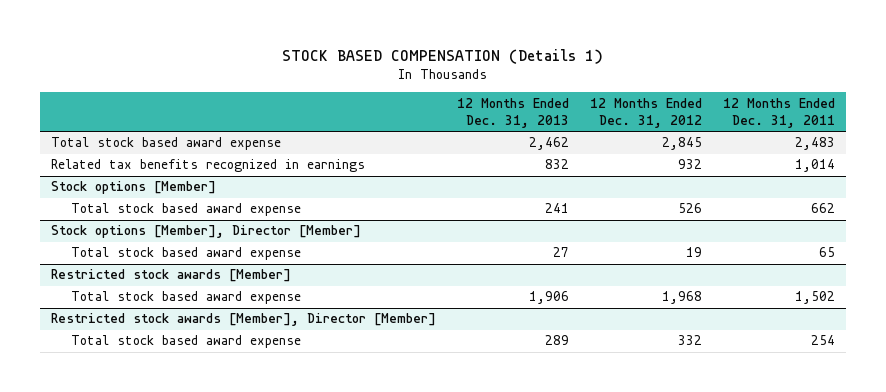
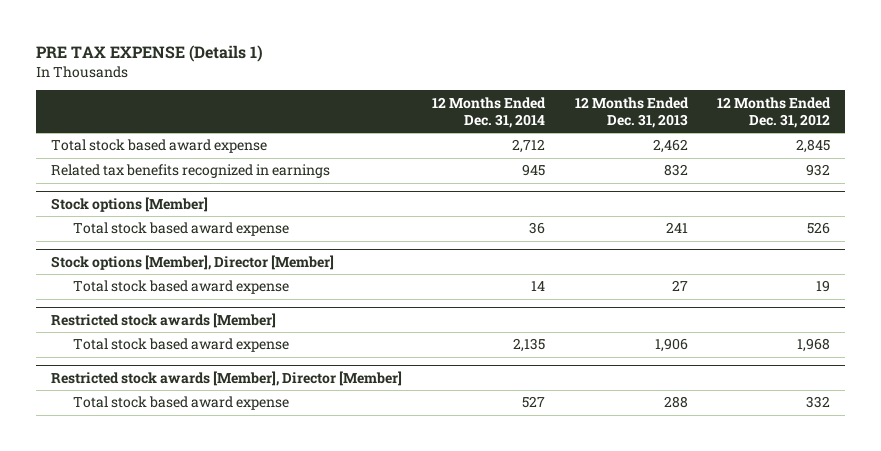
- STOCK BASED COMPENSATION (Details 1)
+ PRE TAX EXPENSE (Details 1)
- | 12 Months Ended Dec. 31, 2013 | 12 Months Ended Dec. 31, 2012 | 12 Months Ended Dec. 31, 2011
+ | 12 Months Ended Dec. 31, 2014 | 12 Months Ended Dec. 31, 2013 | 12 Months Ended Dec. 31, 2012
@ Restricted stock awards [Member], Director [Member]
- Total stock based award expense | 289 | 332 | 254
+ Total stock based award expense | 527 | 288 | 332

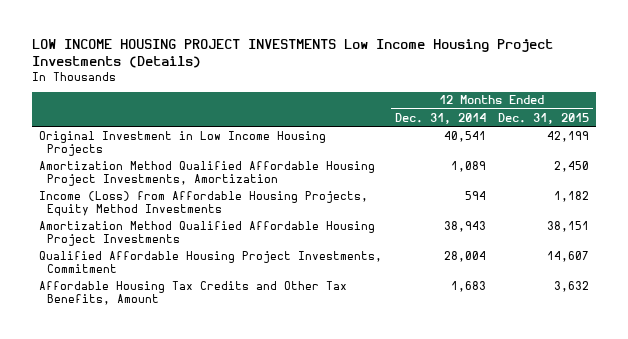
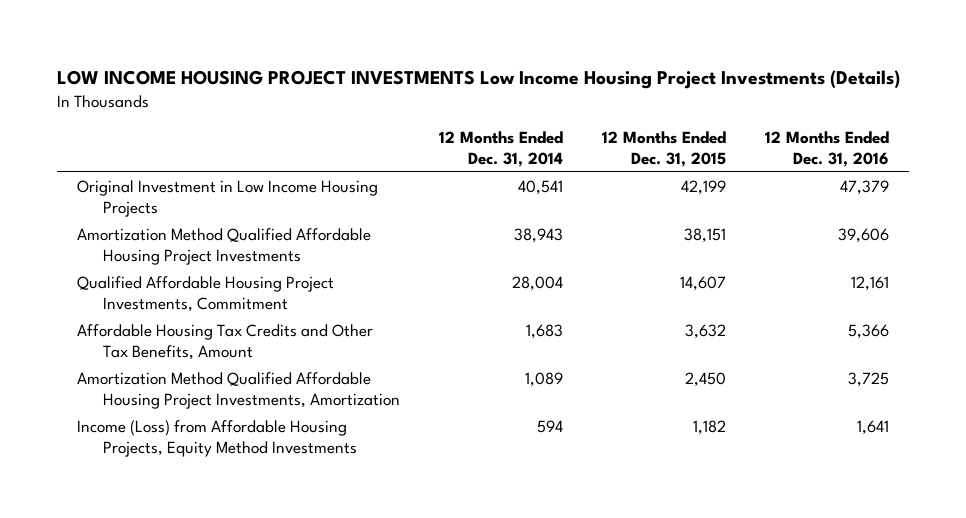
- | 12 Months Ended Dec. 31, 2014 | 12 Months Ended Dec. 31, 2015
+ | 12 Months Ended Dec. 31, 2014 | 12 Months Ended Dec. 31, 2015 | 12 Months Ended Dec. 31, 2016
moved down: Amortization Method Qualified Affordable Housing Project Investments, Amortization | 1,089 | 2,450 | 3,725
moved down: Income (Loss) from Affordable Housing Projects, Equity Method Investments | 594 | 1,182 | 1,641

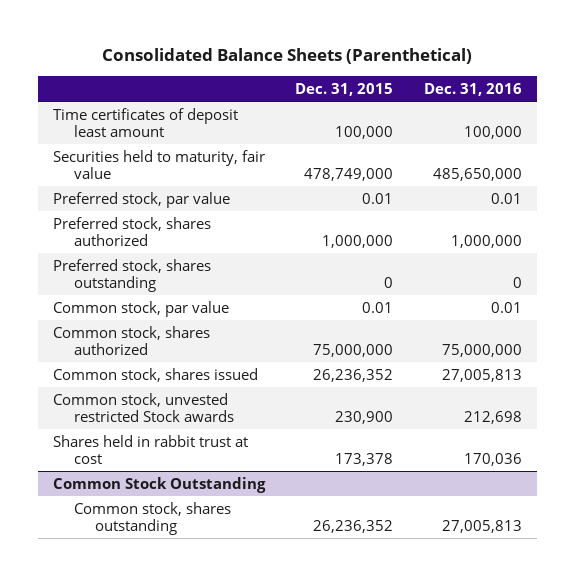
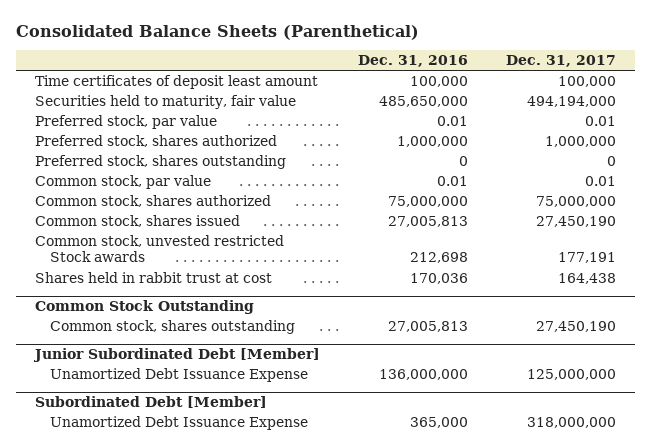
- | Dec. 31, 2015 | Dec. 31, 2016
+ | Dec. 31, 2016 | Dec. 31, 2017
+ Junior Subordinated Debt [Member]
+ Unamortized Debt Issuance Expense | 136,000,000 | 125,000,000
+ Subordinated Debt [Member]
+ Unamortized Debt Issuance Expense | 365,000 | 318,000,000

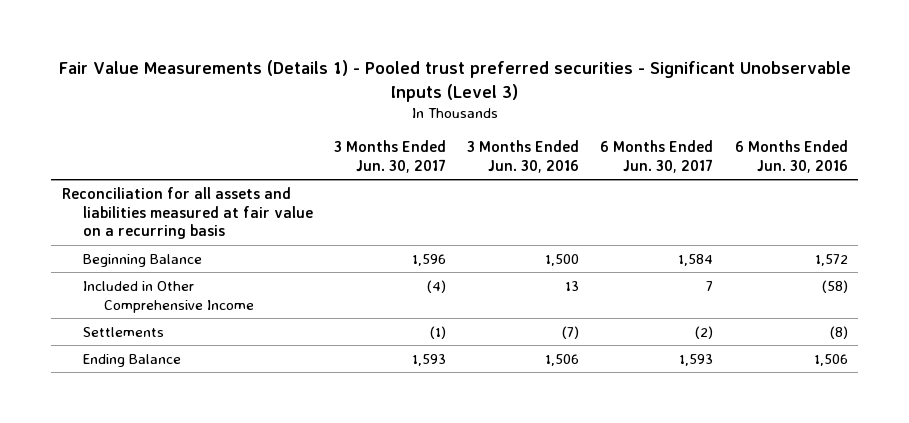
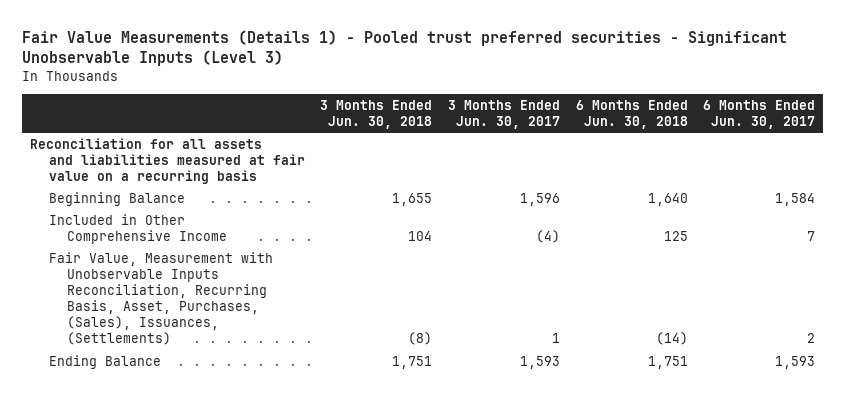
- | 3 Months Ended Jun. 30, 2017 | 3 Months Ended Jun. 30, 2016 | 6 Months Ended Jun. 30, 2017 | 6 Months Ended Jun. 30, 2016
+ | 3 Months Ended Jun. 30, 2018 | 3 Months Ended Jun. 30, 2017 | 6 Months Ended Jun. 30, 2018 | 6 Months Ended Jun. 30, 2017
- Settlements | (1) | (7) | (2) | (8)
+ Fair Value, Measurement with Unobservable Inputs Reconciliation, Recurring Basis, Asset, Purchases, (Sales), Issuances, (Settlements) | (8) | 1 | (14) | 2

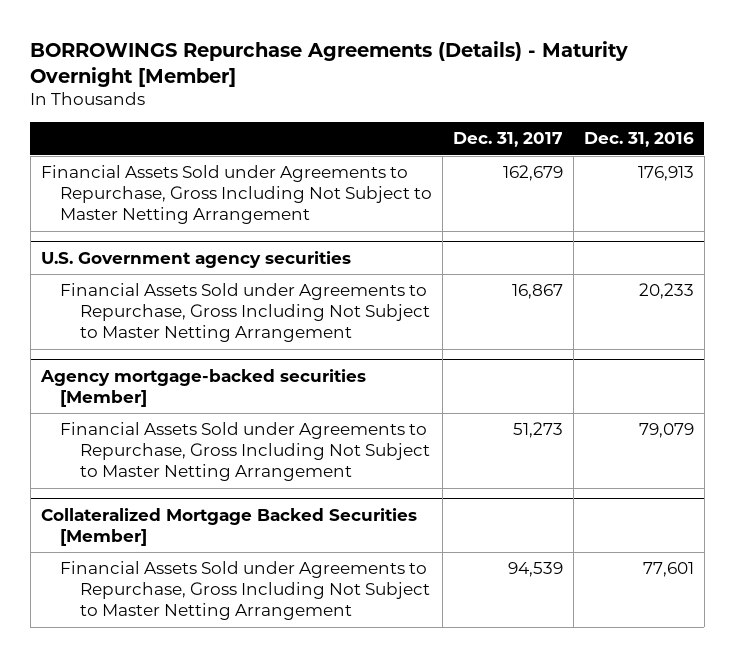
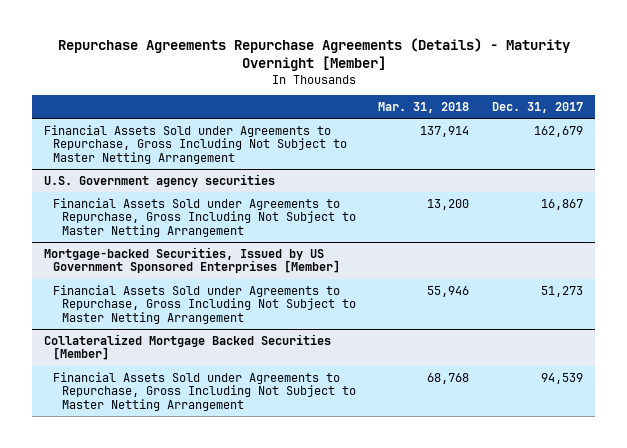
- BORROWINGS Repurchase Agreements (Details) - Maturity Overnight [Member]
+ Repurchase Agreements Repurchase Agreements (Details) - Maturity Overnight [Member]
- | Dec. 31, 2017 | Dec. 31, 2016
+ | Mar. 31, 2018 | Dec. 31, 2017
- Agency mortgage-backed securities [Member]
+ Mortgage-backed Securities, Issued by US Government Sponsored Enterprises [Member]

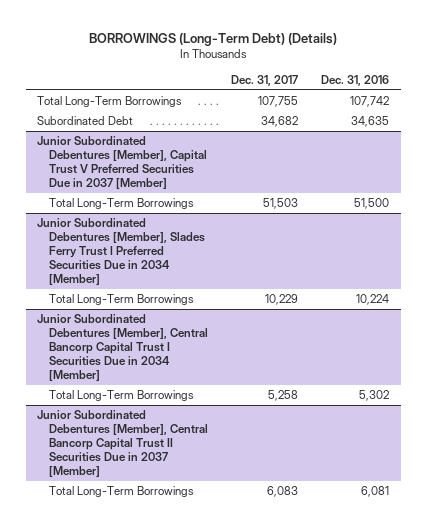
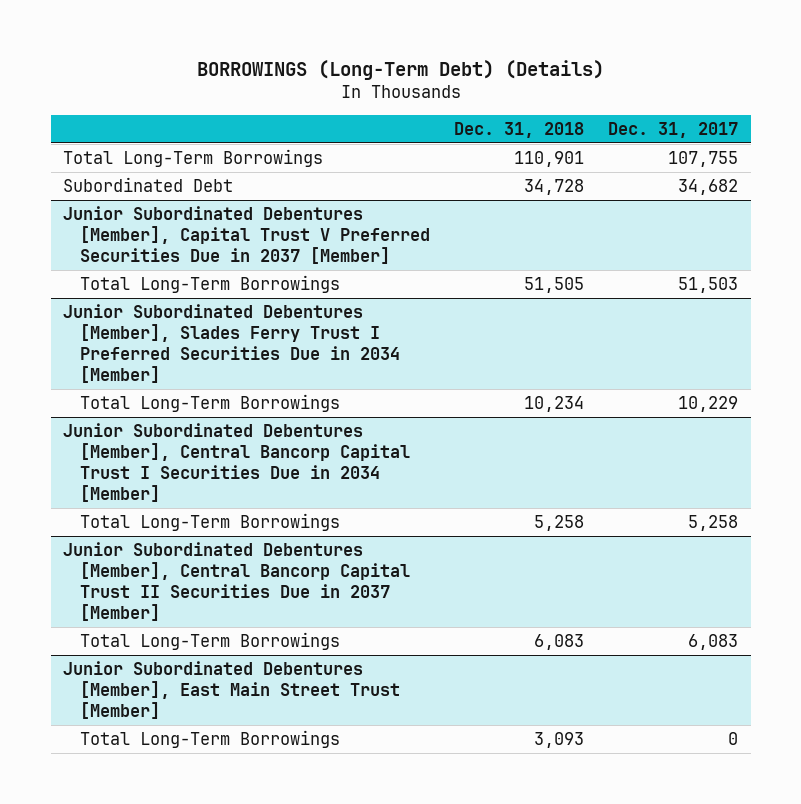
- | Dec. 31, 2017 | Dec. 31, 2016
+ | Dec. 31, 2018 | Dec. 31, 2017
+ Junior Subordinated Debentures [Member], East Main Street Trust [Member]
+ Total Long-Term Borrowings | 3,093 | 0

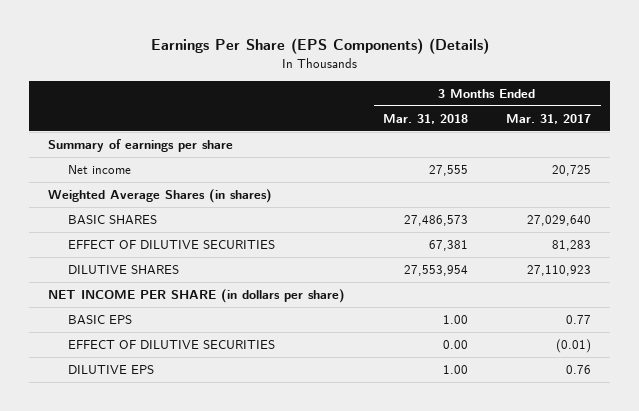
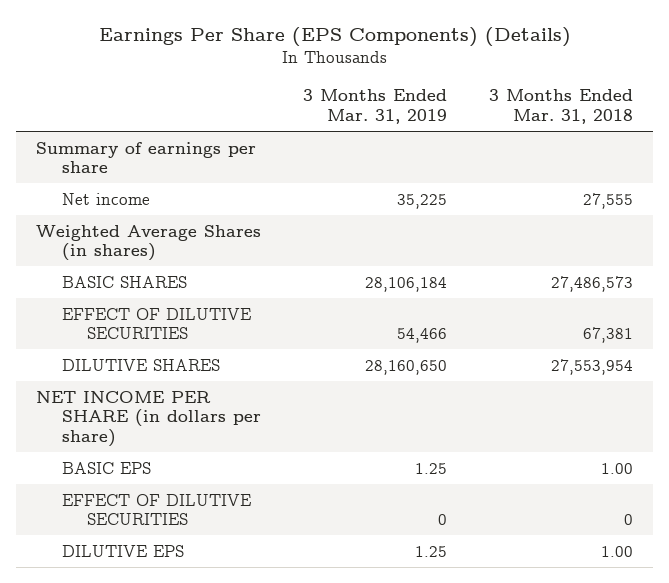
- | 3 Months Ended Mar. 31, 2018 | 3 Months Ended Mar. 31, 2017
+ | 3 Months Ended Mar. 31, 2019 | 3 Months Ended Mar. 31, 2018
- EFFECT OF DILUTIVE SECURITIES | 0.00 | (0.01)
+ EFFECT OF DILUTIVE SECURITIES | 0 | 0

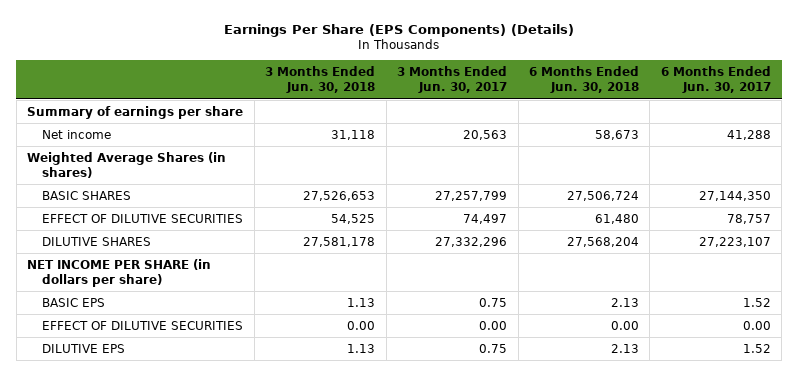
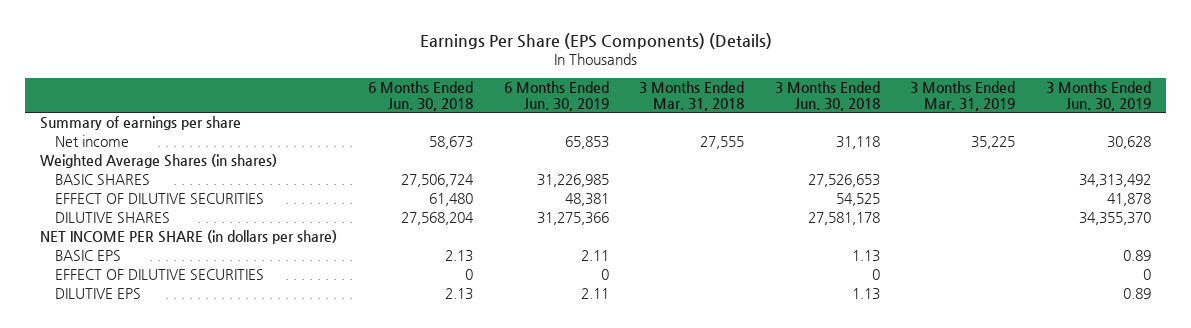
- | 3 Months Ended Jun. 30, 2018 | 3 Months Ended Jun. 30, 2017 | 6 Months Ended Jun. 30, 2018 | 6 Months Ended Jun. 30, 2017
+ | 6 Months Ended Jun. 30, 2018 | 6 Months Ended Jun. 30, 2019 | 3 Months Ended Mar. 31, 2018 | 3 Months Ended Jun. 30, 2018 | 3 Months Ended Mar. 31, 2019 | 3 Months Ended Jun. 30, 2019
- EFFECT OF DILUTIVE SECURITIES | 0.00 | 0.00 | 0.00 | 0.00
+ EFFECT OF DILUTIVE SECURITIES | 0 | 0 | | 0 | | 0

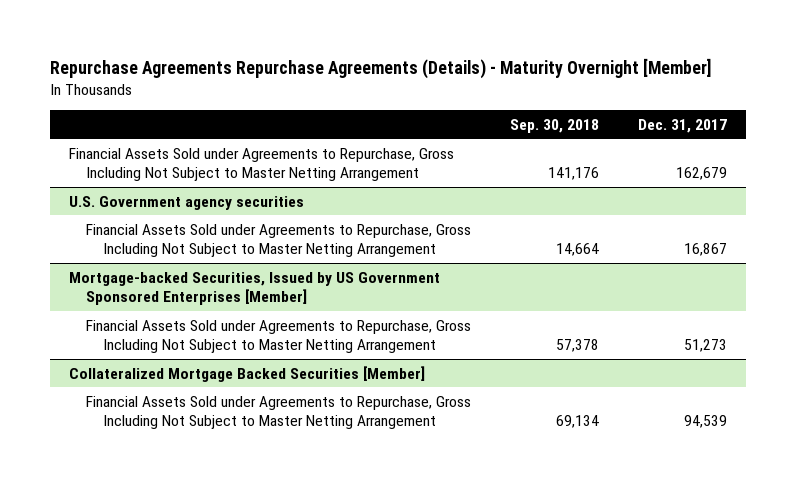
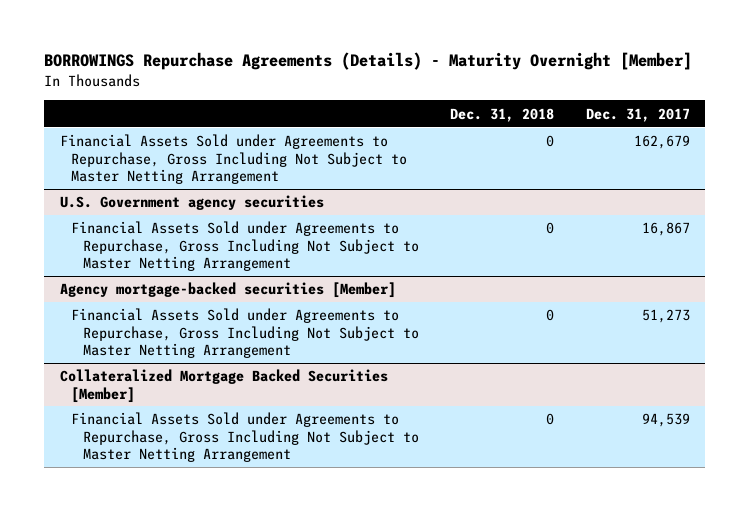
- Repurchase Agreements Repurchase Agreements (Details) - Maturity Overnight [Member]
+ BORROWINGS Repurchase Agreements (Details) - Maturity Overnight [Member]
- | Sep. 30, 2018 | Dec. 31, 2017
+ | Dec. 31, 2018 | Dec. 31, 2017
- Mortgage-backed Securities, Issued by US Government Sponsored Enterprises [Member]
+ Agency mortgage-backed securities [Member]

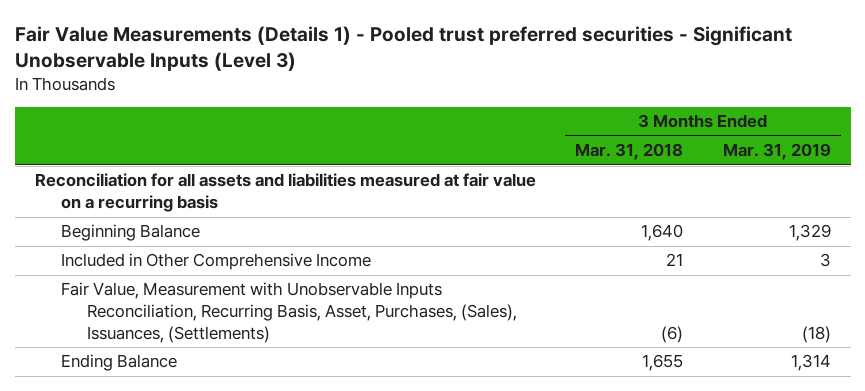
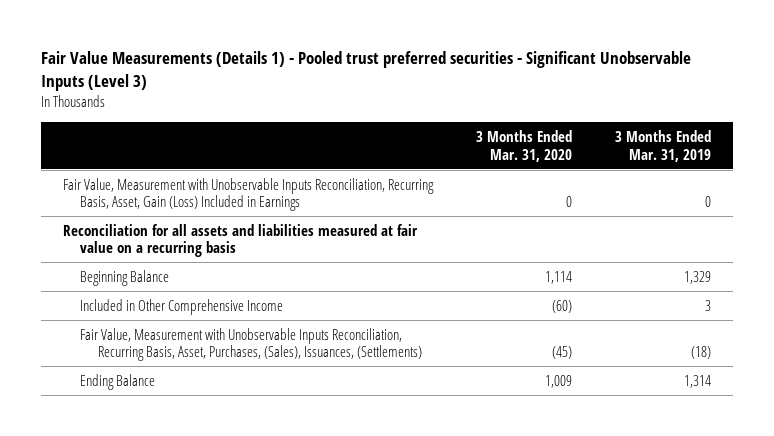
- | 3 Months Ended Mar. 31, 2018 | 3 Months Ended Mar. 31, 2019
+ | 3 Months Ended Mar. 31, 2020 | 3 Months Ended Mar. 31, 2019
+ Fair Value, Measurement with Unobservable Inputs Reconciliation, Recurring Basis, Asset, Gain (Loss) Included in Earnings | 0 | 0

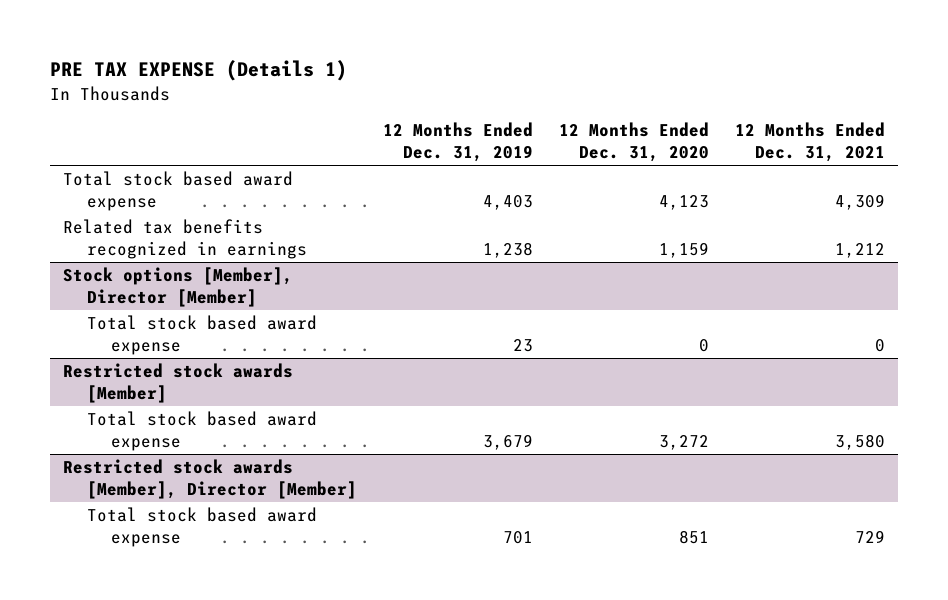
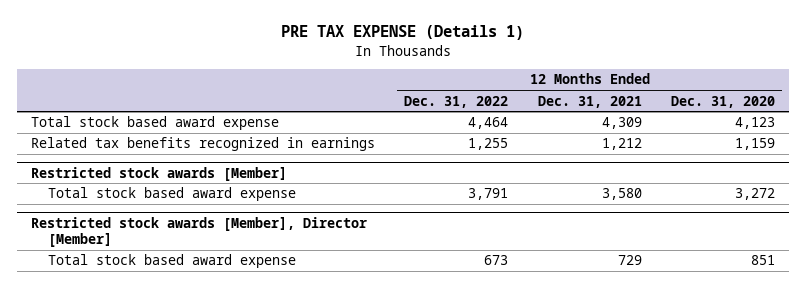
- | 12 Months Ended Dec. 31, 2019 | 12 Months Ended Dec. 31, 2020 | 12 Months Ended Dec. 31, 2021
+ | 12 Months Ended Dec. 31, 2022 | 12 Months Ended Dec. 31, 2021 | 12 Months Ended Dec. 31, 2020
- Stock options [Member], Director [Member]
- Total stock based award expense | 23 | 0 | 0

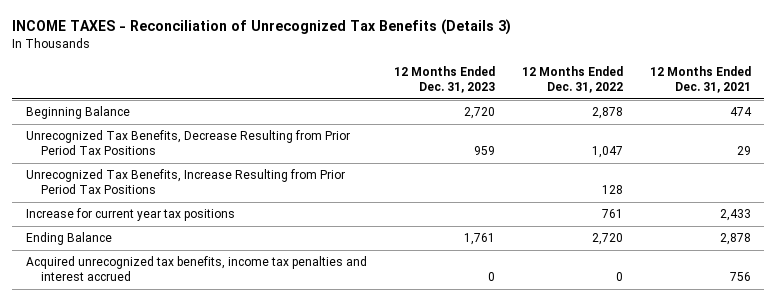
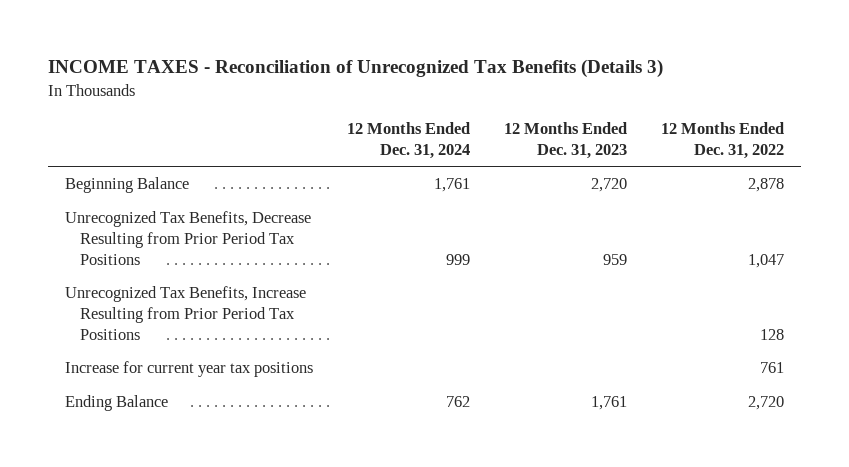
- | 12 Months Ended Dec. 31, 2023 | 12 Months Ended Dec. 31, 2022 | 12 Months Ended Dec. 31, 2021
+ | 12 Months Ended Dec. 31, 2024 | 12 Months Ended Dec. 31, 2023 | 12 Months Ended Dec. 31, 2022
- Acquired unrecognized tax benefits, income tax penalties and interest accrued | 0 | 0 | 756

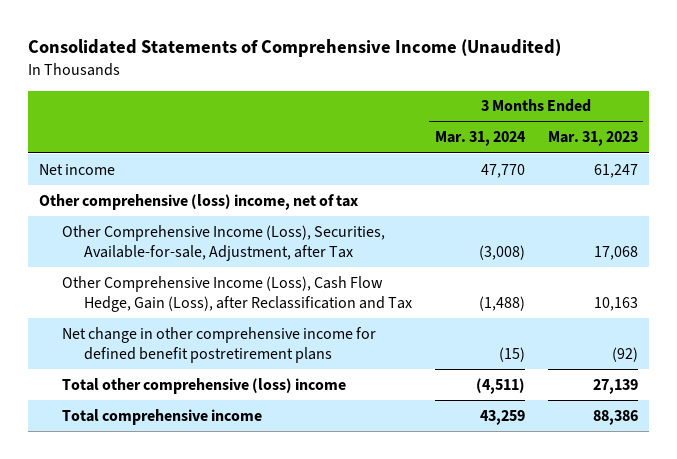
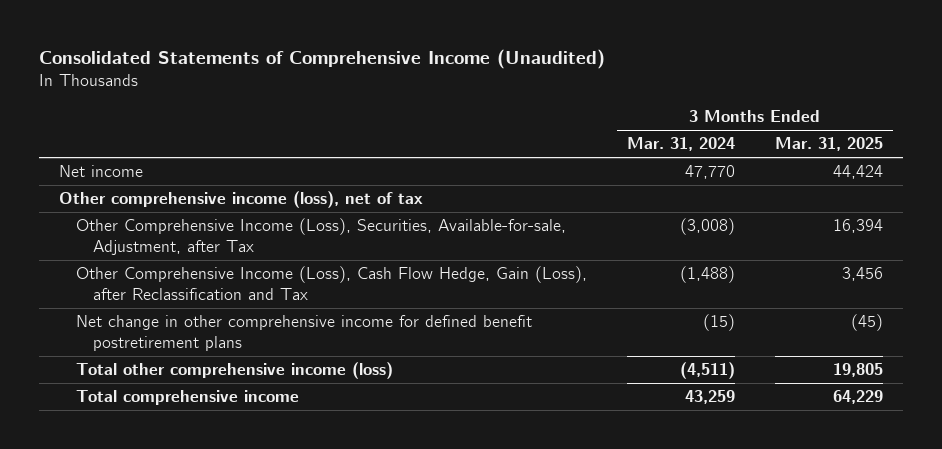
- | 3 Months Ended Mar. 31, 2024 | 3 Months Ended Mar. 31, 2023
+ | 3 Months Ended Mar. 31, 2024 | 3 Months Ended Mar. 31, 2025
- Other comprehensive (loss) income, net of tax
+ Other comprehensive income (loss), net of tax
- Total other comprehensive (loss) income | (4,511) | 27,139
+ Total other comprehensive income (loss) | (4,511) | 19,805

